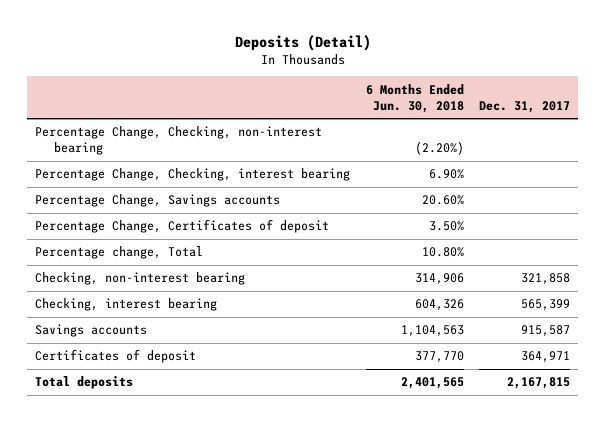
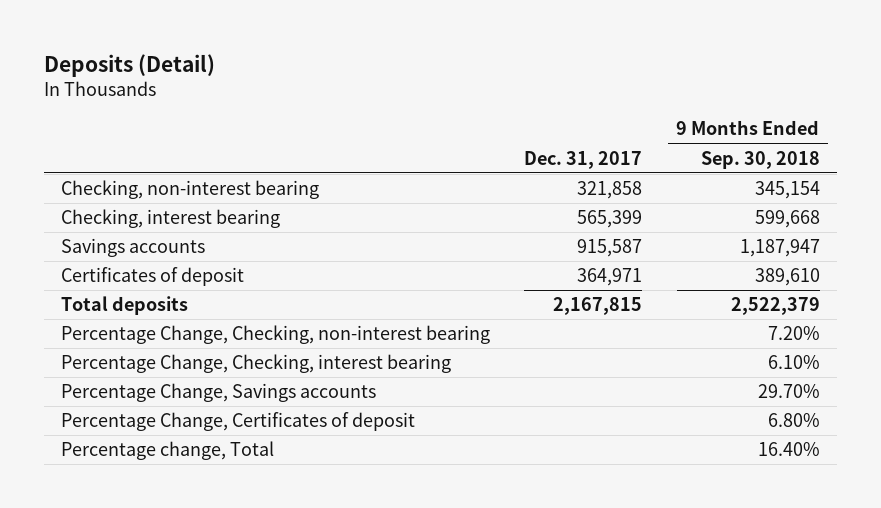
- | 6 Months Ended Jun. 30, 2018 | Dec. 31, 2017
+ | Dec. 31, 2017 | 9 Months Ended Sep. 30, 2018
moved down: Percentage Change, Checking, non-interest bearing | | 7.20%
moved down: Percentage Change, Checking, interest bearing | | 6.10%
moved down: Percentage Change, Savings accounts | | 29.70%
moved down: Percentage Change, Certificates of deposit | | 6.80%
moved down: Percentage change, Total | | 16.40%

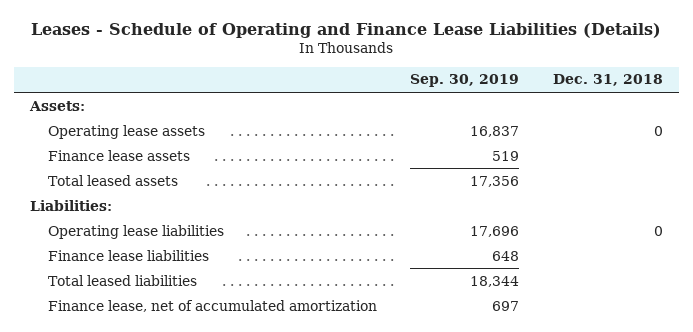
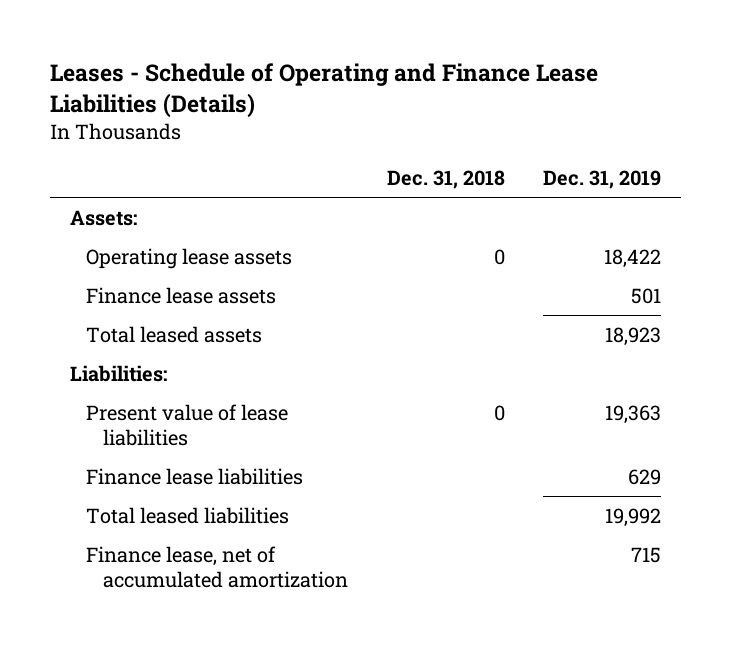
- | Sep. 30, 2019 | Dec. 31, 2018
+ | Dec. 31, 2018 | Dec. 31, 2019
- Operating lease liabilities | 17,696 | 0
+ Present value of lease liabilities | 0 | 19,363

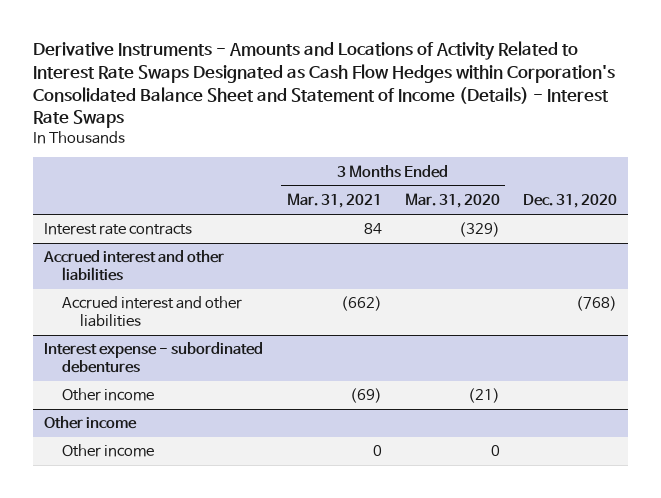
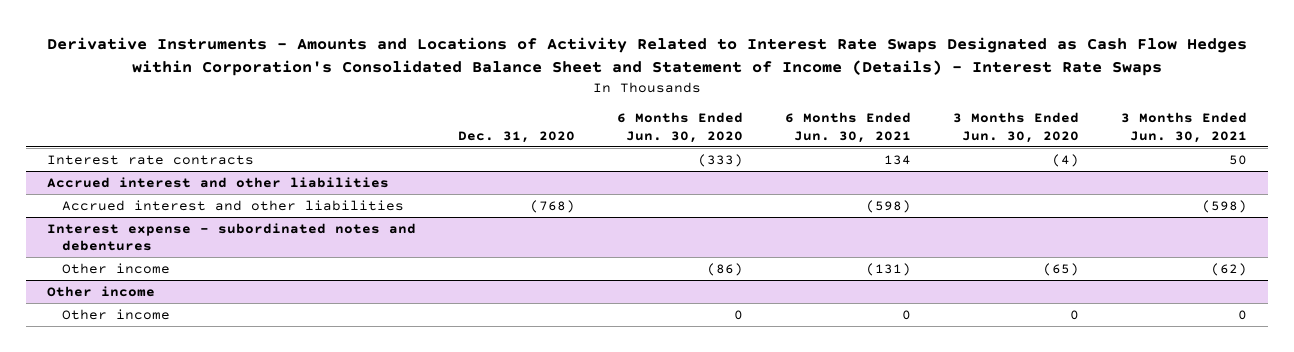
- | 3 Months Ended Mar. 31, 2021 | 3 Months Ended Mar. 31, 2020 | Dec. 31, 2020
+ | Dec. 31, 2020 | 6 Months Ended Jun. 30, 2020 | 6 Months Ended Jun. 30, 2021 | 3 Months Ended Jun. 30, 2020 | 3 Months Ended Jun. 30, 2021
- Interest expense - subordinated debentures
+ Interest expense - subordinated notes and debentures

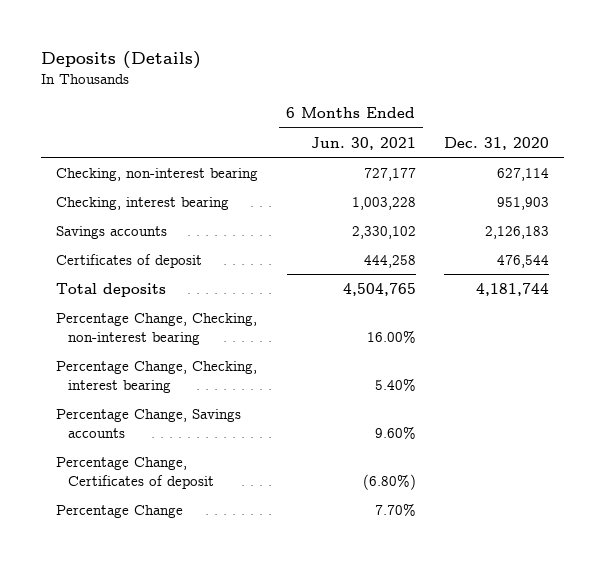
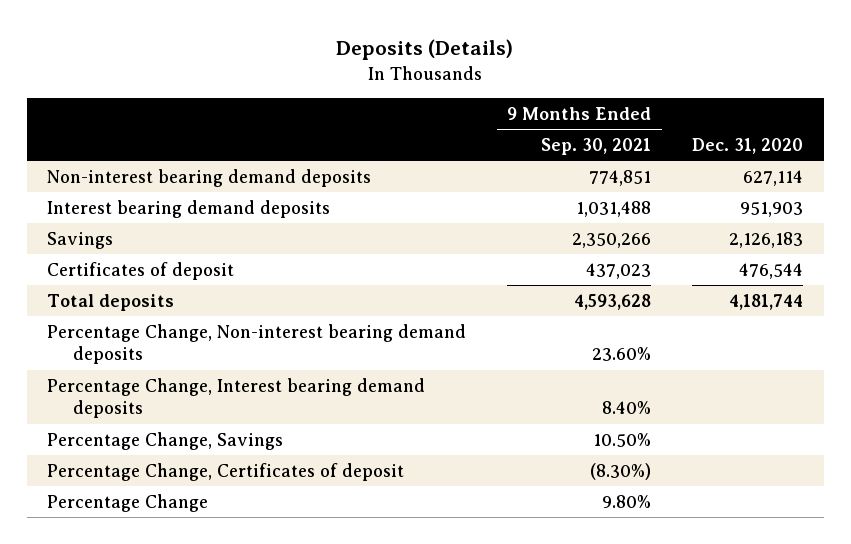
- | 6 Months Ended Jun. 30, 2021 | Dec. 31, 2020
+ | 9 Months Ended Sep. 30, 2021 | Dec. 31, 2020
- Checking, non-interest bearing | 727,177 | 627,114
- Checking, interest bearing | 1,003,228 | 951,903
- Savings accounts | 2,330,102 | 2,126,183
+ Non-interest bearing demand deposits | 774,851 | 627,114
+ Interest bearing demand deposits | 1,031,488 | 951,903
+ Savings | 2,350,266 | 2,126,183
- Percentage Change, Checking, non-interest bearing | 16.00% |
- Percentage Change, Checking, interest bearing | 5.40% |
- Percentage Change, Savings accounts | 9.60% |
+ Percentage Change, Non-interest bearing demand deposits | 23.60% |
+ Percentage Change, Interest bearing demand deposits | 8.40% |
+ Percentage Change, Savings | 10.50% |

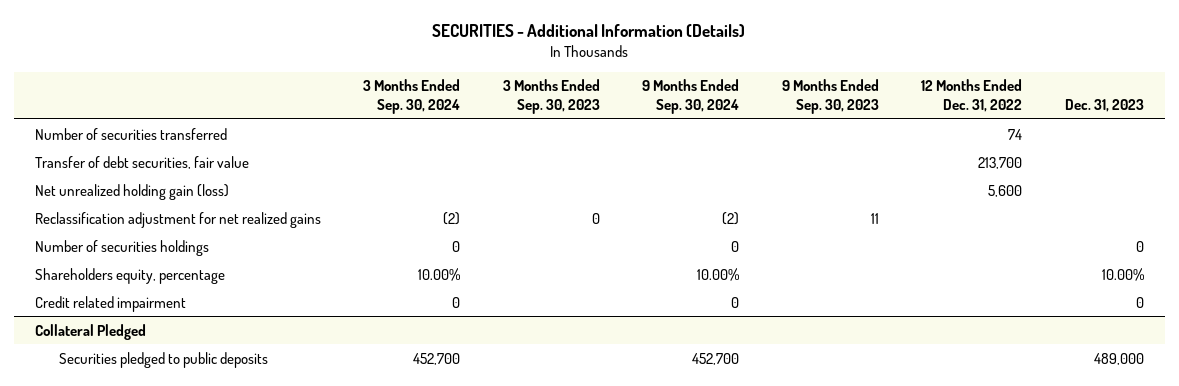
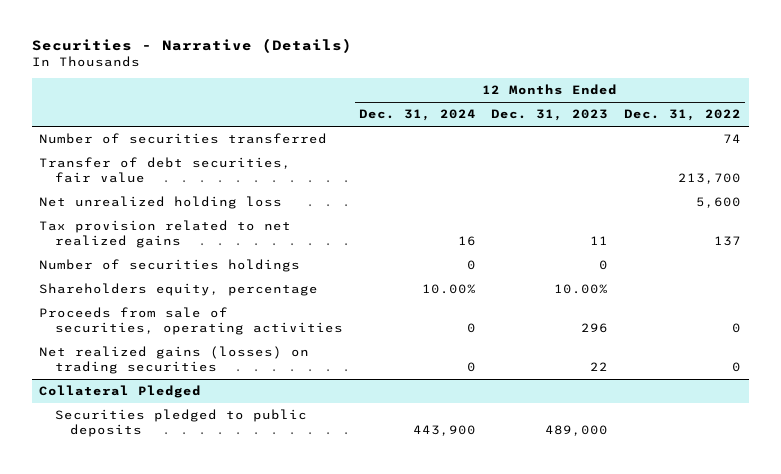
- SECURITIES - Additional Information (Details)
+ Securities - Narrative (Details)
- | 3 Months Ended Sep. 30, 2024 | 3 Months Ended Sep. 30, 2023 | 9 Months Ended Sep. 30, 2024 | 9 Months Ended Sep. 30, 2023 | 12 Months Ended Dec. 31, 2022 | Dec. 31, 2023
+ | 12 Months Ended Dec. 31, 2024 | 12 Months Ended Dec. 31, 2023 | 12 Months Ended Dec. 31, 2022
- Net unrealized holding gain (loss) | | | | | 5,600 |
- Reclassification adjustment for net realized gains | (2) | 0 | (2) | 11 | |
+ Net unrealized holding loss | | | 5,600
+ Tax provision related to net realized gains | 16 | 11 | 137
- Credit related impairment | 0 | | 0 | | | 0
+ Proceeds from sale of securities, operating activities | 0 | 296 | 0
+ Net realized gains (losses) on trading securities | 0 | 22 | 0

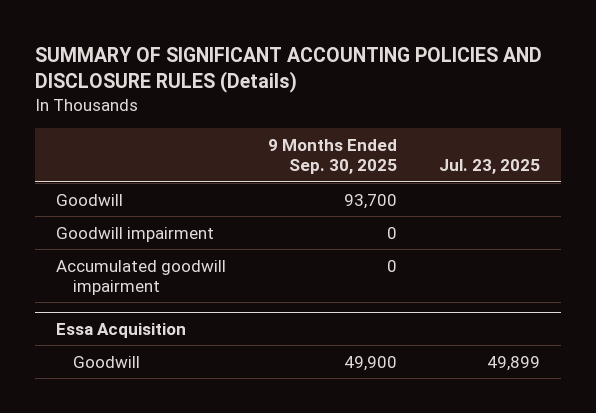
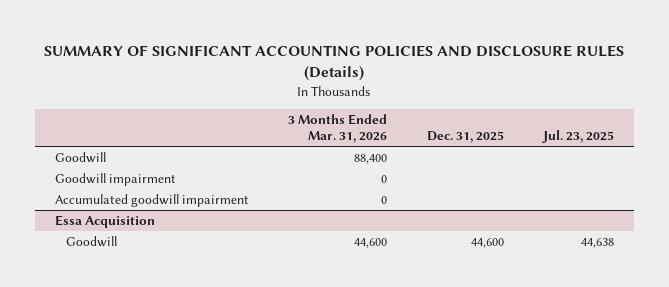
- | 9 Months Ended Sep. 30, 2025 | Jul. 23, 2025
+ | 3 Months Ended Mar. 31, 2026 | Dec. 31, 2025 | Jul. 23, 2025
@ Essa Acquisition
- Goodwill | 49,900 | 49,899
+ Goodwill | 44,600 | 44,600 | 44,638

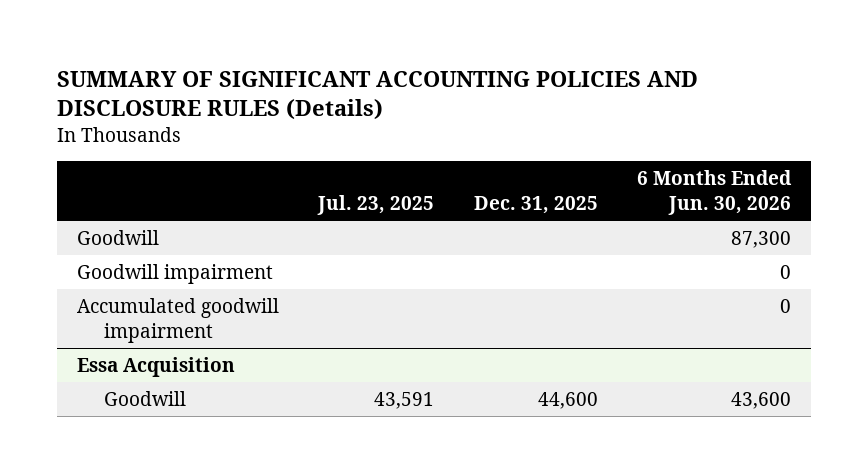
- | 3 Months Ended Mar. 31, 2026 | Dec. 31, 2025 | Jul. 23, 2025
+ | Jul. 23, 2025 | Dec. 31, 2025 | 6 Months Ended Jun. 30, 2026
@ Essa Acquisition
- Goodwill | 44,600 | 44,600 | 44,638
+ Goodwill | 43,591 | 44,600 | 43,600

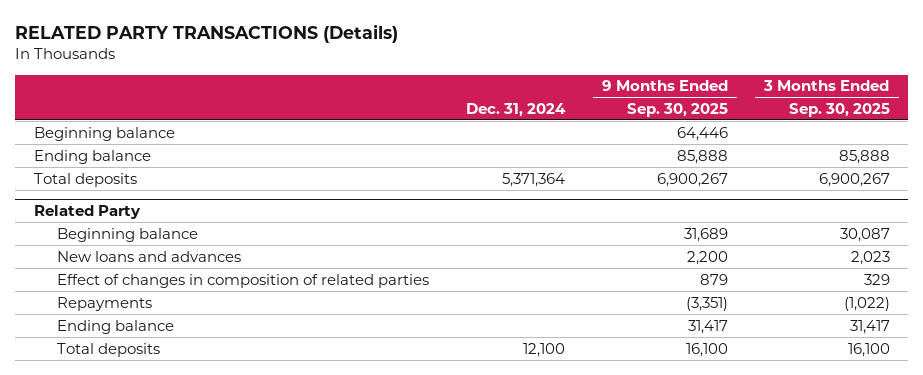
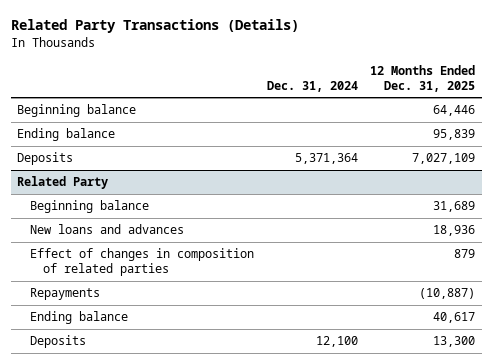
- RELATED PARTY TRANSACTIONS (Details)
+ Related Party Transactions (Details)
- | Dec. 31, 2024 | 9 Months Ended Sep. 30, 2025 | 3 Months Ended Sep. 30, 2025
+ | Dec. 31, 2024 | 12 Months Ended Dec. 31, 2025
- Total deposits | 5,371,364 | 6,900,267 | 6,900,267
+ Deposits | 5,371,364 | 7,027,109
@ Related Party
- Total deposits | 12,100 | 16,100 | 16,100
+ Deposits | 12,100 | 13,300

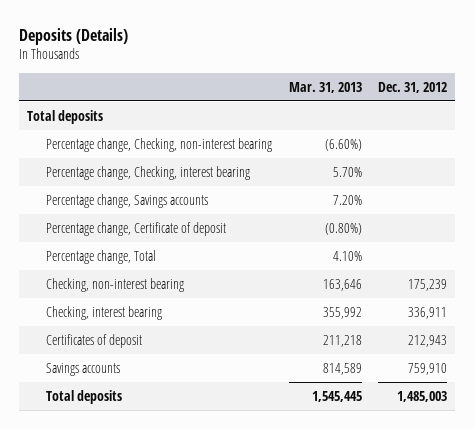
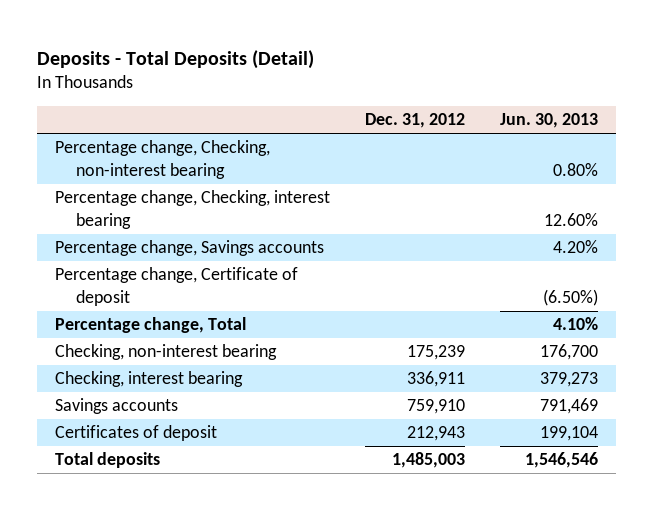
- Deposits (Details)
+ Deposits - Total Deposits (Detail)
- | Mar. 31, 2013 | Dec. 31, 2012
+ | Dec. 31, 2012 | Jun. 30, 2013
- Total deposits
moved down: Certificates of deposit | 212,943 | 199,104

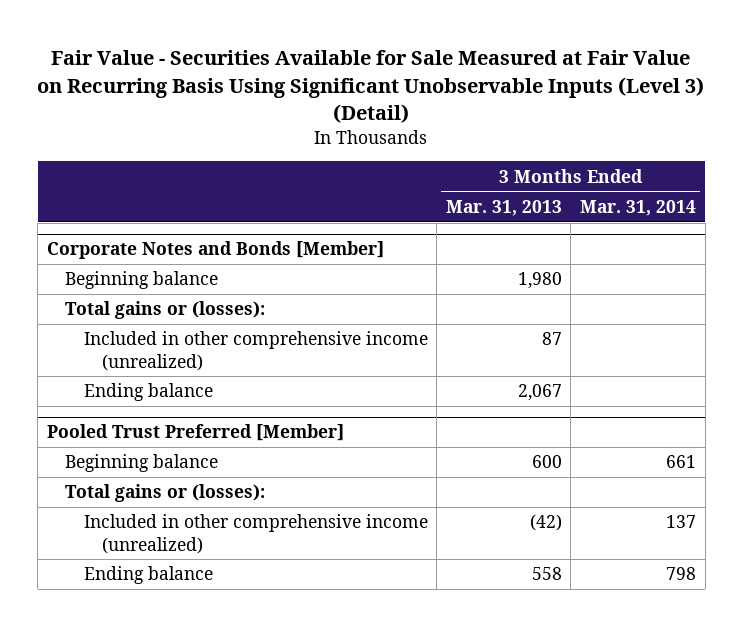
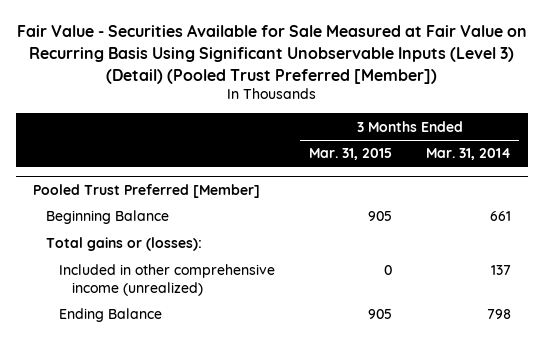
- Fair Value - Securities Available for Sale Measured at Fair Value on Recurring Basis Using Significant Unobservable Inputs (Level 3) (Detail)
+ Fair Value - Securities Available for Sale Measured at Fair Value on Recurring Basis Using Significant Unobservable Inputs (Level 3) (Detail) (Pooled Trust Preferred [Member])
- | 3 Months Ended Mar. 31, 2013 | 3 Months Ended Mar. 31, 2014
+ | 3 Months Ended Mar. 31, 2015 | 3 Months Ended Mar. 31, 2014
- Corporate Notes and Bonds [Member]
- Beginning balance | 1,980 |
- Total gains or (losses):
- Included in other comprehensive income (unrealized) | 87 |
- Ending balance | 2,067 |
@ Pooled Trust Preferred [Member]
- Beginning balance | 600 | 661
+ Beginning Balance | 905 | 661
- Ending balance | 558 | 798
+ Ending Balance | 905 | 798

